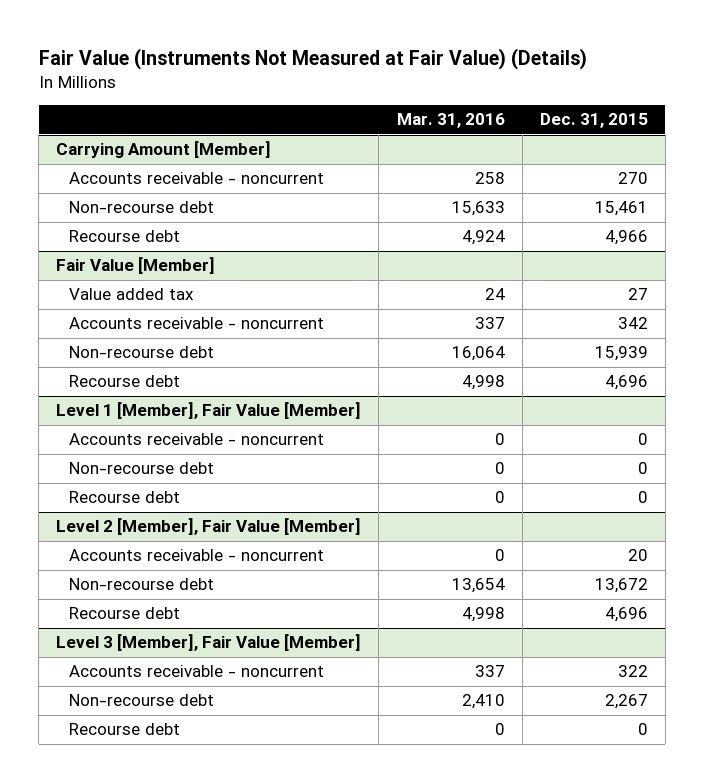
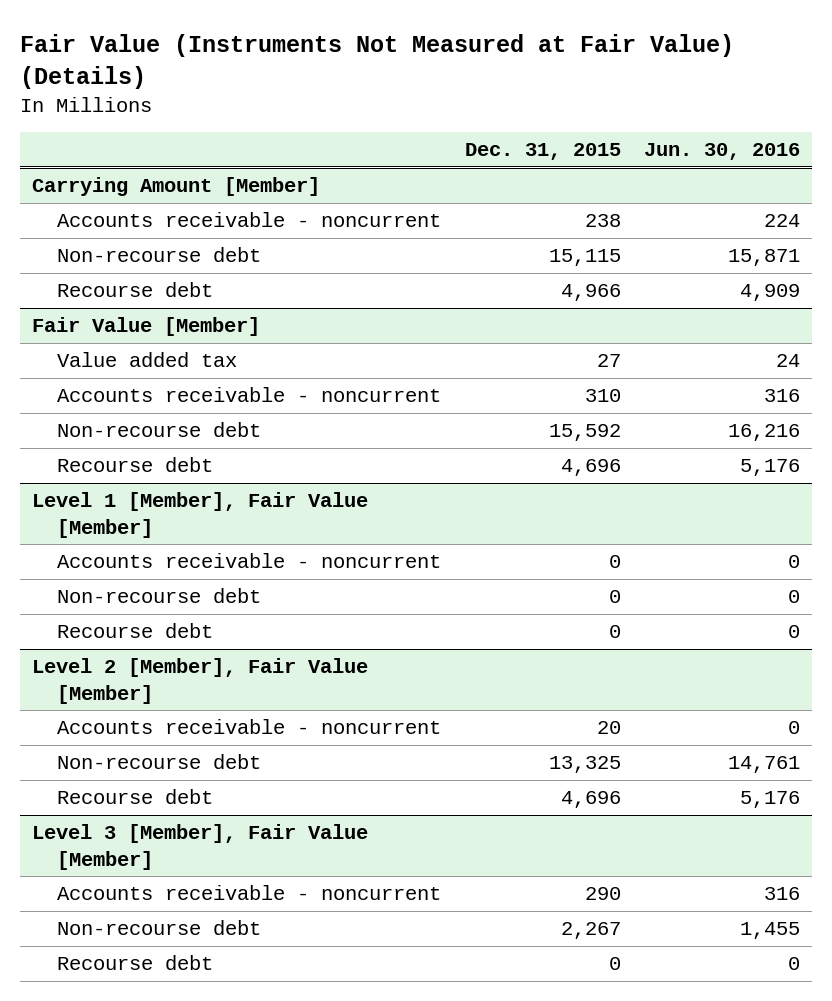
- | Mar. 31, 2016 | Dec. 31, 2015
+ | Dec. 31, 2015 | Jun. 30, 2016
@ Carrying Amount [Member]
- Accounts receivable - noncurrent | 258 | 270
- Non-recourse debt | 15,633 | 15,461
+ Accounts receivable - noncurrent | 238 | 224
+ Non-recourse debt | 15,115 | 15,871
@ Fair Value [Member]
- Accounts receivable - noncurrent | 337 | 342
- Non-recourse debt | 16,064 | 15,939
+ Accounts receivable - noncurrent | 310 | 316
+ Non-recourse debt | 15,592 | 16,216
@ Level 2 [Member], Fair Value [Member]
- Non-recourse debt | 13,654 | 13,672
+ Non-recourse debt | 13,325 | 14,761
@ Level 3 [Member], Fair Value [Member]
- Accounts receivable - noncurrent | 337 | 322
+ Accounts receivable - noncurrent | 290 | 316

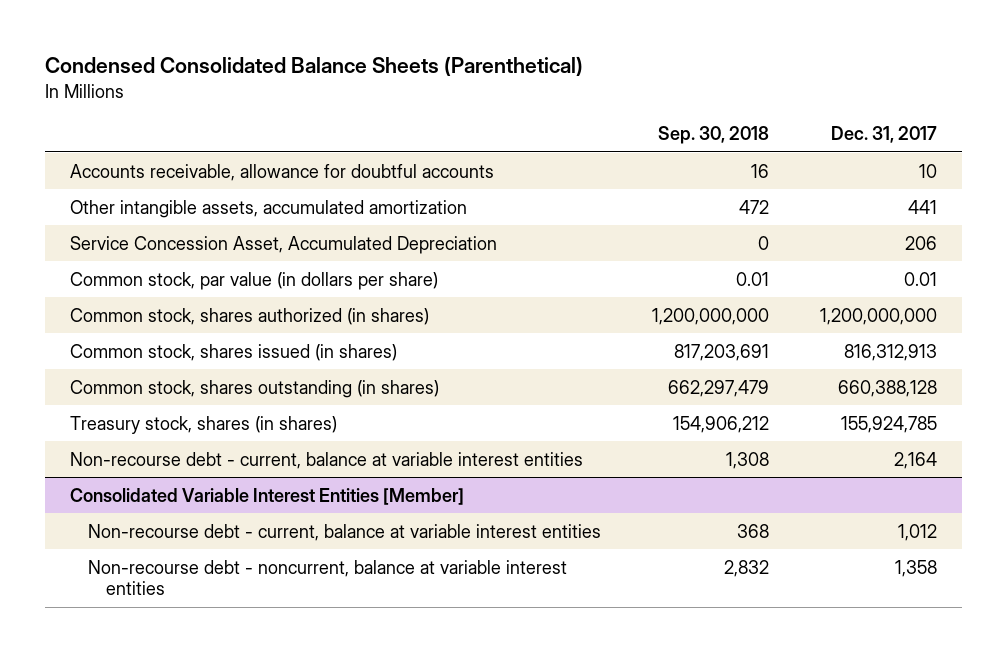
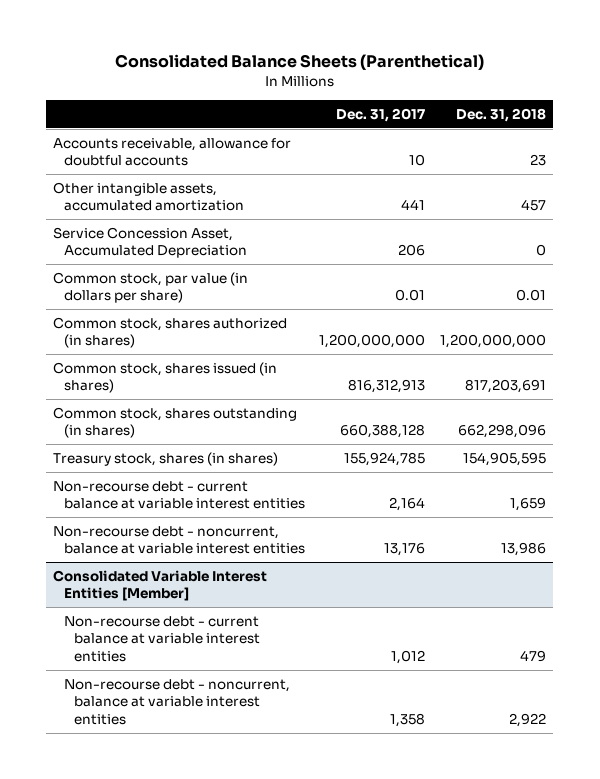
- Condensed Consolidated Balance Sheets (Parenthetical)
+ Consolidated Balance Sheets (Parenthetical)
- | Sep. 30, 2018 | Dec. 31, 2017
+ | Dec. 31, 2017 | Dec. 31, 2018
- Non-recourse debt - current, balance at variable interest entities | 1,308 | 2,164
+ Non-recourse debt - current balance at variable interest entities | 2,164 | 1,659
+ Non-recourse debt - noncurrent, balance at variable interest entities | 13,176 | 13,986
@ Consolidated Variable Interest Entities [Member]
- Non-recourse debt - current, balance at variable interest entities | 368 | 1,012
+ Non-recourse debt - current balance at variable interest entities | 1,012 | 479

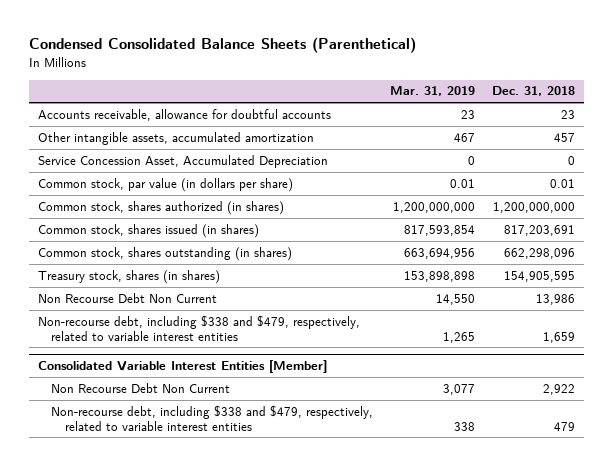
- Consolidated Balance Sheets (Parenthetical)
+ Condensed Consolidated Balance Sheets (Parenthetical)
- | Dec. 31, 2017 | Dec. 31, 2018
+ | Mar. 31, 2019 | Dec. 31, 2018
- Non-recourse debt - current balance at variable interest entities | 2,164 | 1,659
- Non-recourse debt - noncurrent, balance at variable interest entities | 13,176 | 13,986
+ Non Recourse Debt Non Current | 14,550 | 13,986
+ Non-recourse debt, including $338 and $479, respectively, related to variable interest entities | 1,265 | 1,659
@ Consolidated Variable Interest Entities [Member]
- Non-recourse debt - current balance at variable interest entities | 1,012 | 479
- Non-recourse debt - noncurrent, balance at variable interest entities | 1,358 | 2,922
+ Non Recourse Debt Non Current | 3,077 | 2,922
+ Non-recourse debt, including $338 and $479, respectively, related to variable interest entities | 338 | 479

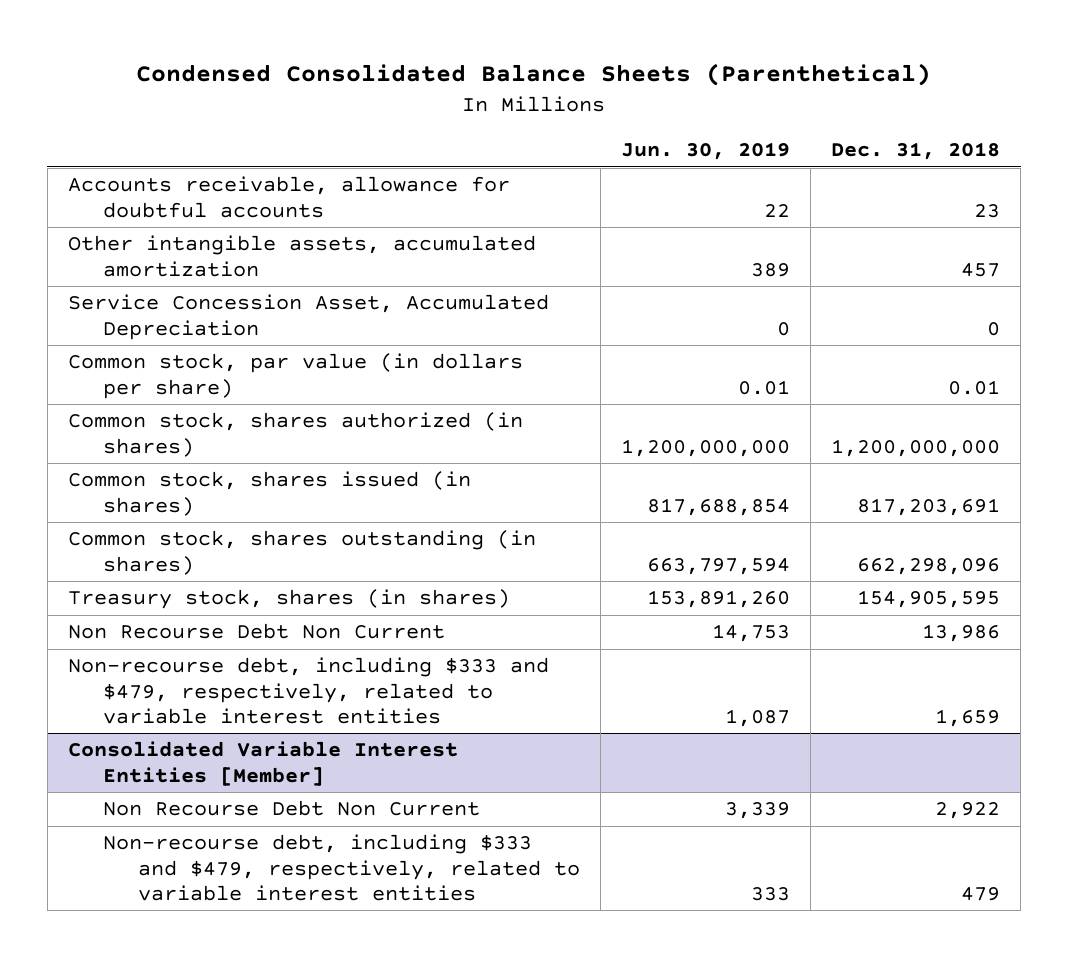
- | Mar. 31, 2019 | Dec. 31, 2018
+ | Jun. 30, 2019 | Dec. 31, 2018
- Non-recourse debt, including $338 and $479, respectively, related to variable interest entities | 1,265 | 1,659
+ Non-recourse debt, including $333 and $479, respectively, related to variable interest entities | 1,087 | 1,659
@ Consolidated Variable Interest Entities [Member]
- Non-recourse debt, including $338 and $479, respectively, related to variable interest entities | 338 | 479
+ Non-recourse debt, including $333 and $479, respectively, related to variable interest entities | 333 | 479

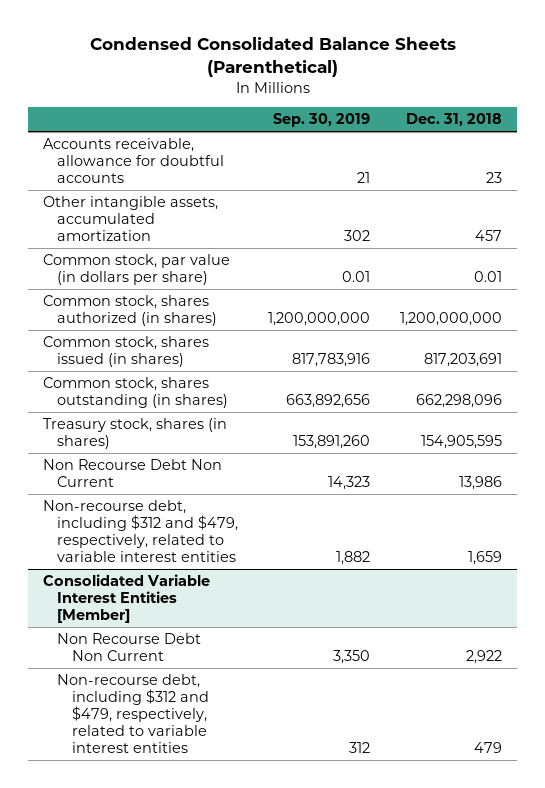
- | Jun. 30, 2019 | Dec. 31, 2018
+ | Sep. 30, 2019 | Dec. 31, 2018
- Service Concession Asset, Accumulated Depreciation | 0 | 0
- Non-recourse debt, including $333 and $479, respectively, related to variable interest entities | 1,087 | 1,659
+ Non-recourse debt, including $312 and $479, respectively, related to variable interest entities | 1,882 | 1,659
@ Consolidated Variable Interest Entities [Member]
- Non-recourse debt, including $333 and $479, respectively, related to variable interest entities | 333 | 479
+ Non-recourse debt, including $312 and $479, respectively, related to variable interest entities | 312 | 479

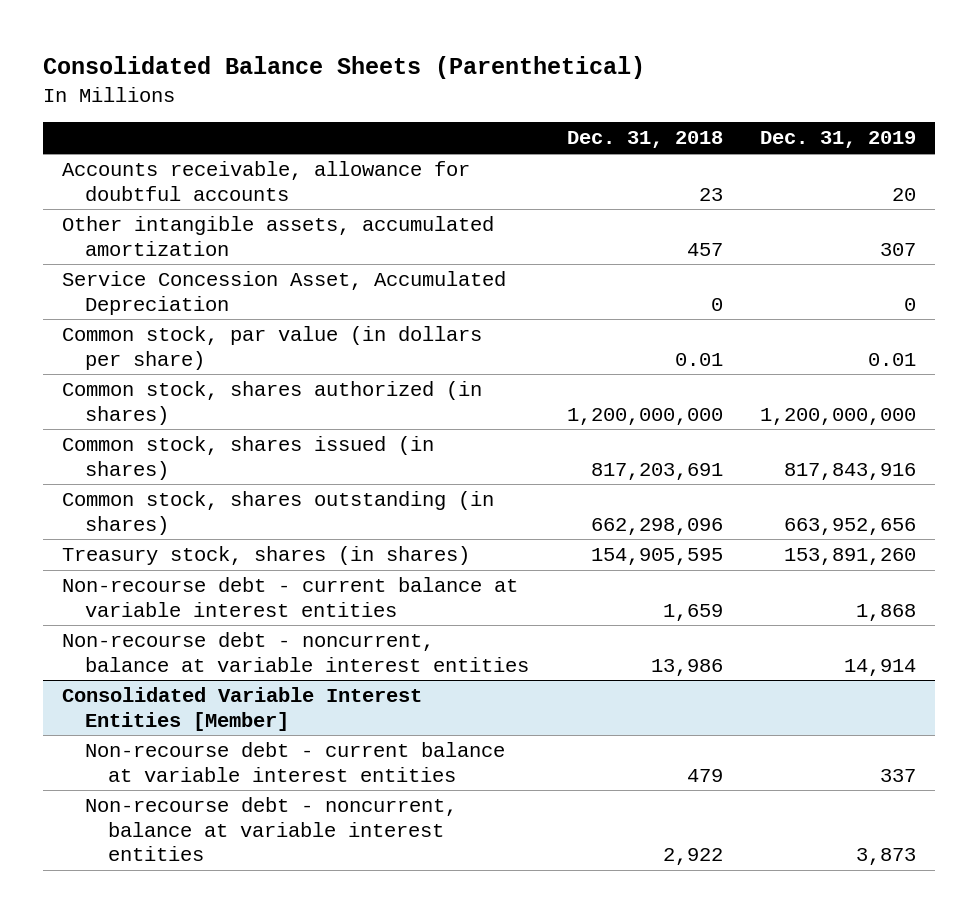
- Condensed Consolidated Balance Sheets (Parenthetical)
+ Consolidated Balance Sheets (Parenthetical)
- | Sep. 30, 2019 | Dec. 31, 2018
+ | Dec. 31, 2018 | Dec. 31, 2019
+ Service Concession Asset, Accumulated Depreciation | 0 | 0
- Non Recourse Debt Non Current | 14,323 | 13,986
- Non-recourse debt, including $312 and $479, respectively, related to variable interest entities | 1,882 | 1,659
+ Non-recourse debt - current balance at variable interest entities | 1,659 | 1,868
+ Non-recourse debt - noncurrent, balance at variable interest entities | 13,986 | 14,914
@ Consolidated Variable Interest Entities [Member]
- Non Recourse Debt Non Current | 3,350 | 2,922
- Non-recourse debt, including $312 and $479, respectively, related to variable interest entities | 312 | 479
+ Non-recourse debt - current balance at variable interest entities | 479 | 337
+ Non-recourse debt - noncurrent, balance at variable interest entities | 2,922 | 3,873

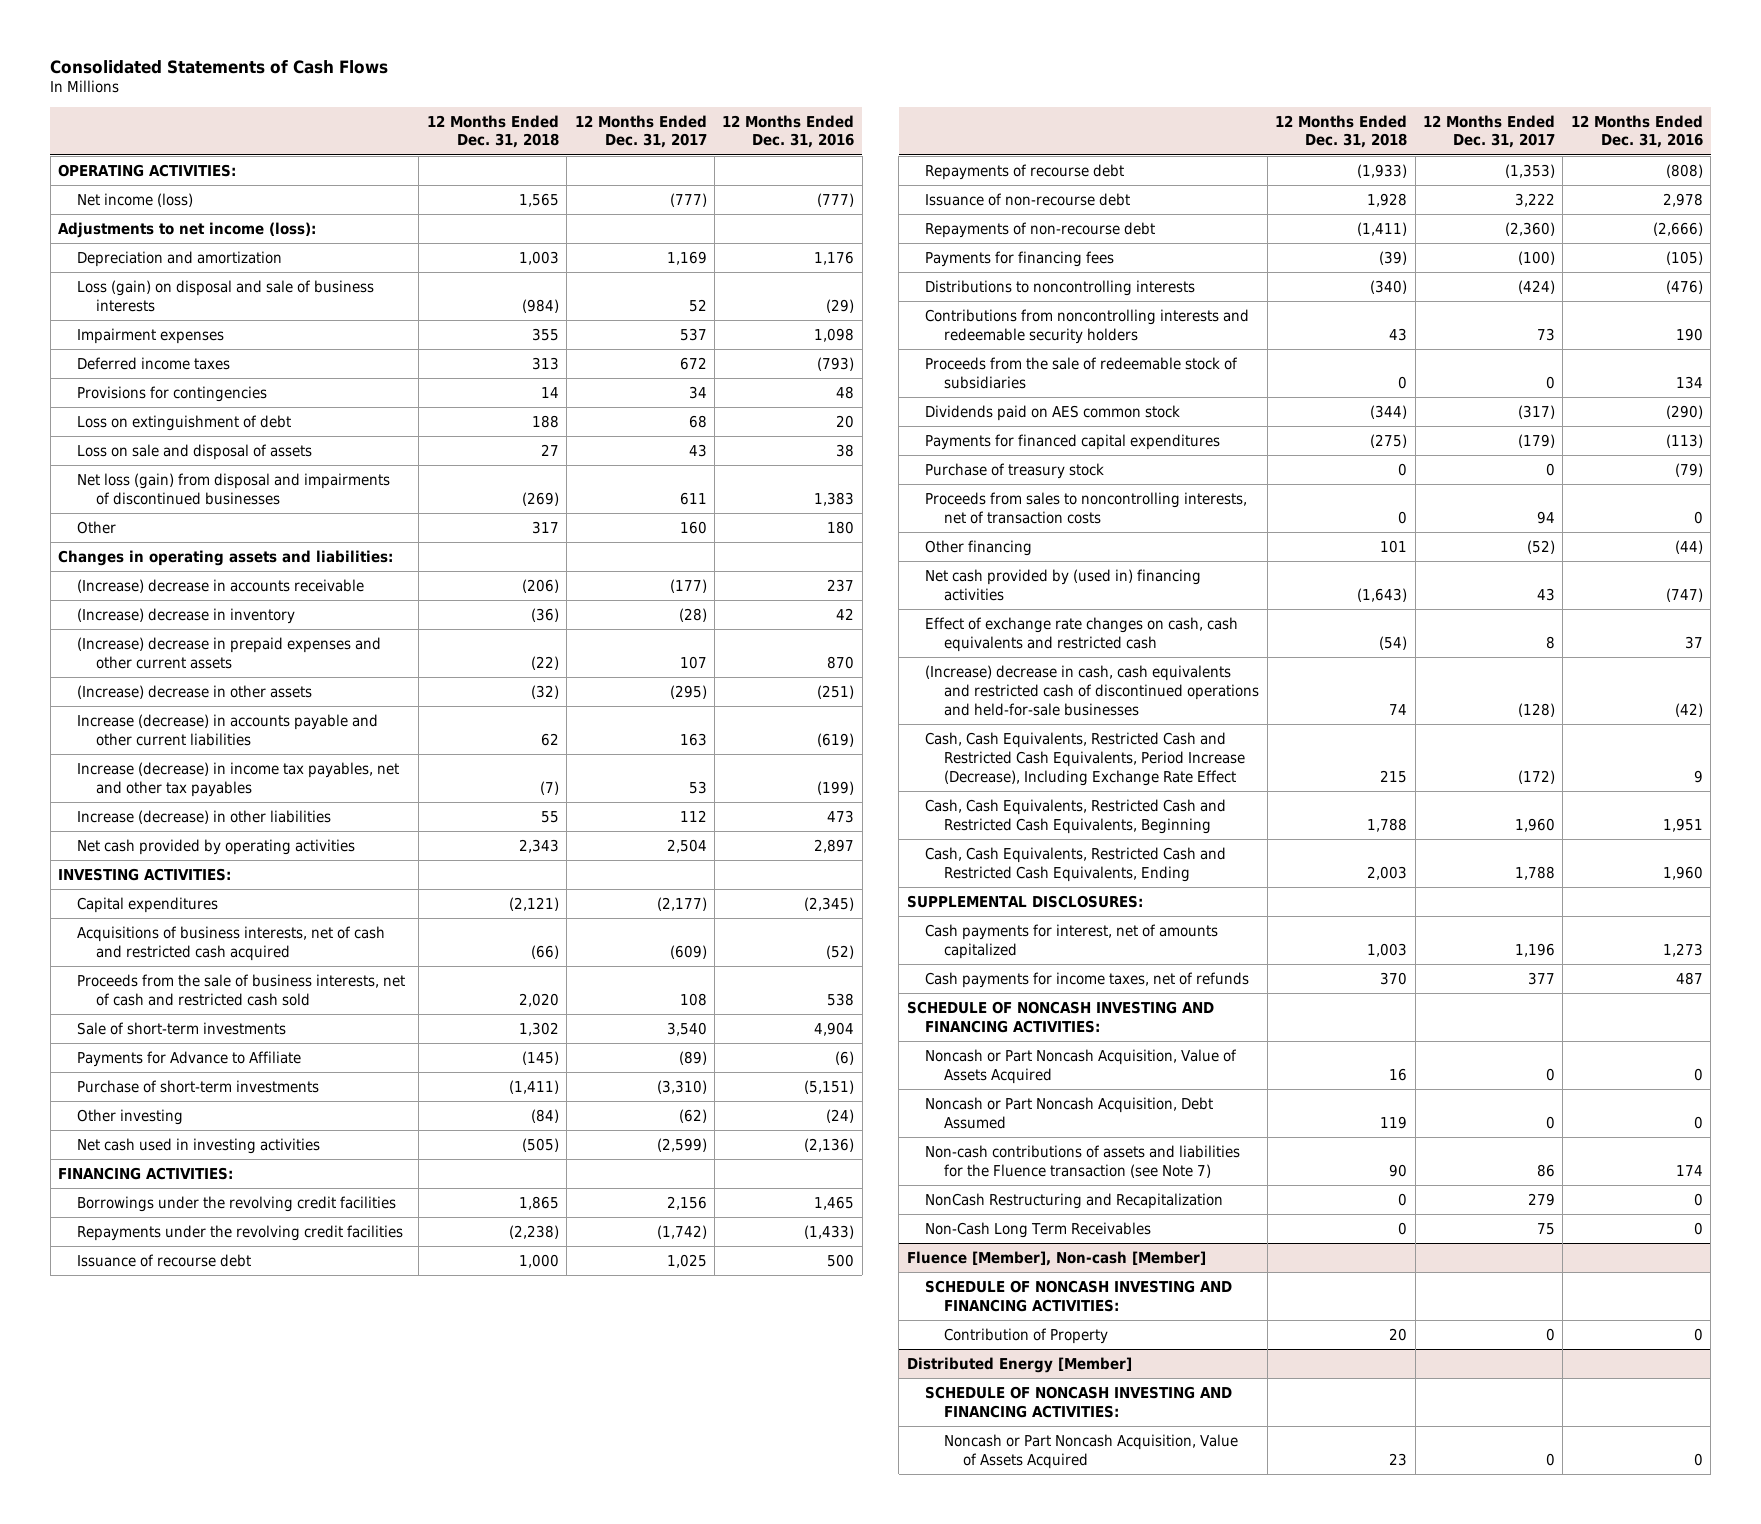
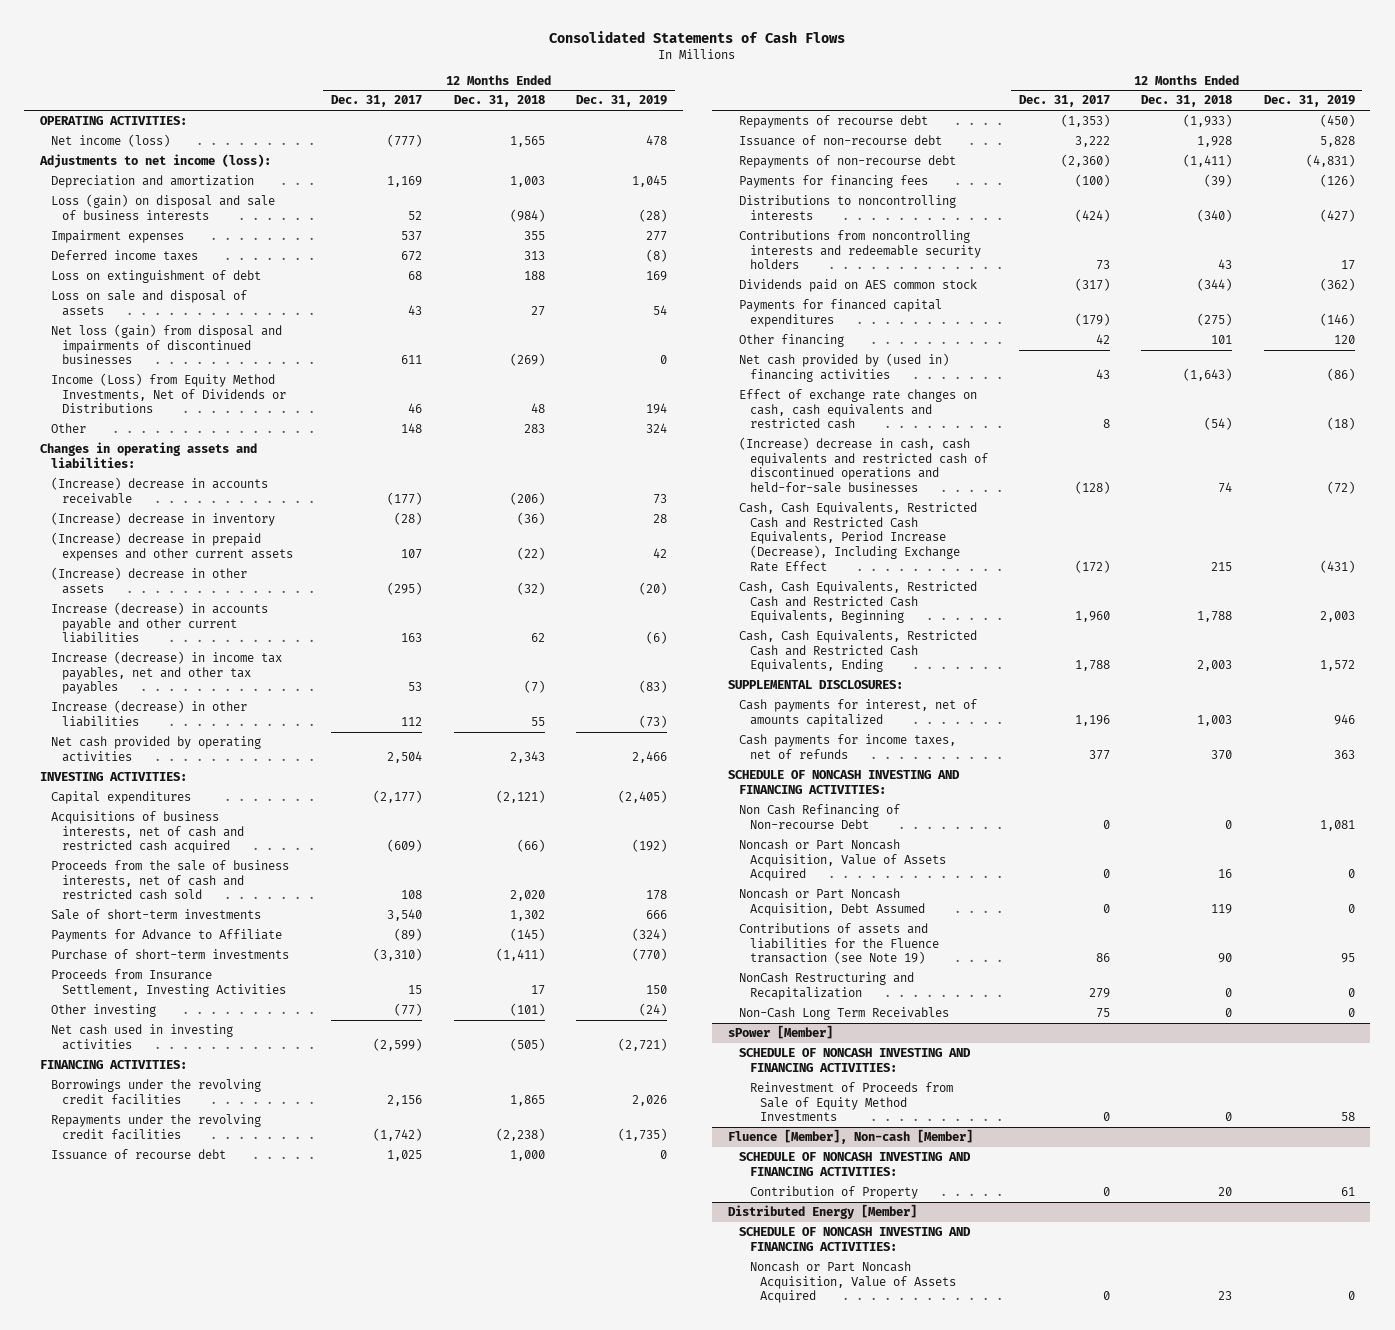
- | 12 Months Ended Dec. 31, 2018 | 12 Months Ended Dec. 31, 2017 | 12 Months Ended Dec. 31, 2016
+ | 12 Months Ended Dec. 31, 2017 | 12 Months Ended Dec. 31, 2018 | 12 Months Ended Dec. 31, 2019
- Provisions for contingencies | 14 | 34 | 48
- Other | 317 | 160 | 180
+ Income (Loss) from Equity Method Investments, Net of Dividends or Distributions | 46 | 48 | 194
+ Other | 148 | 283 | 324
- Other investing | (84) | (62) | (24)
+ Proceeds from Insurance Settlement, Investing Activities | 15 | 17 | 150
+ Other investing | (77) | (101) | (24)
- Proceeds from the sale of redeemable stock of subsidiaries | 0 | 0 | 134
- Purchase of treasury stock | 0 | 0 | (79)
- Proceeds from sales to noncontrolling interests, net of transaction costs | 0 | 94 | 0
- Other financing | 101 | (52) | (44)
+ Other financing | 42 | 101 | 120
+ Non Cash Refinancing of Non-recourse Debt | 0 | 0 | 1,081
- Non-cash contributions of assets and liabilities for the Fluence transaction (see Note 7) | 90 | 86 | 174
+ Contributions of assets and liabilities for the Fluence transaction (see Note 19) | 86 | 90 | 95
+ sPower [Member]
+ SCHEDULE OF NONCASH INVESTING AND FINANCING ACTIVITIES:
+ Reinvestment of Proceeds from Sale of Equity Method Investments | 0 | 0 | 58

